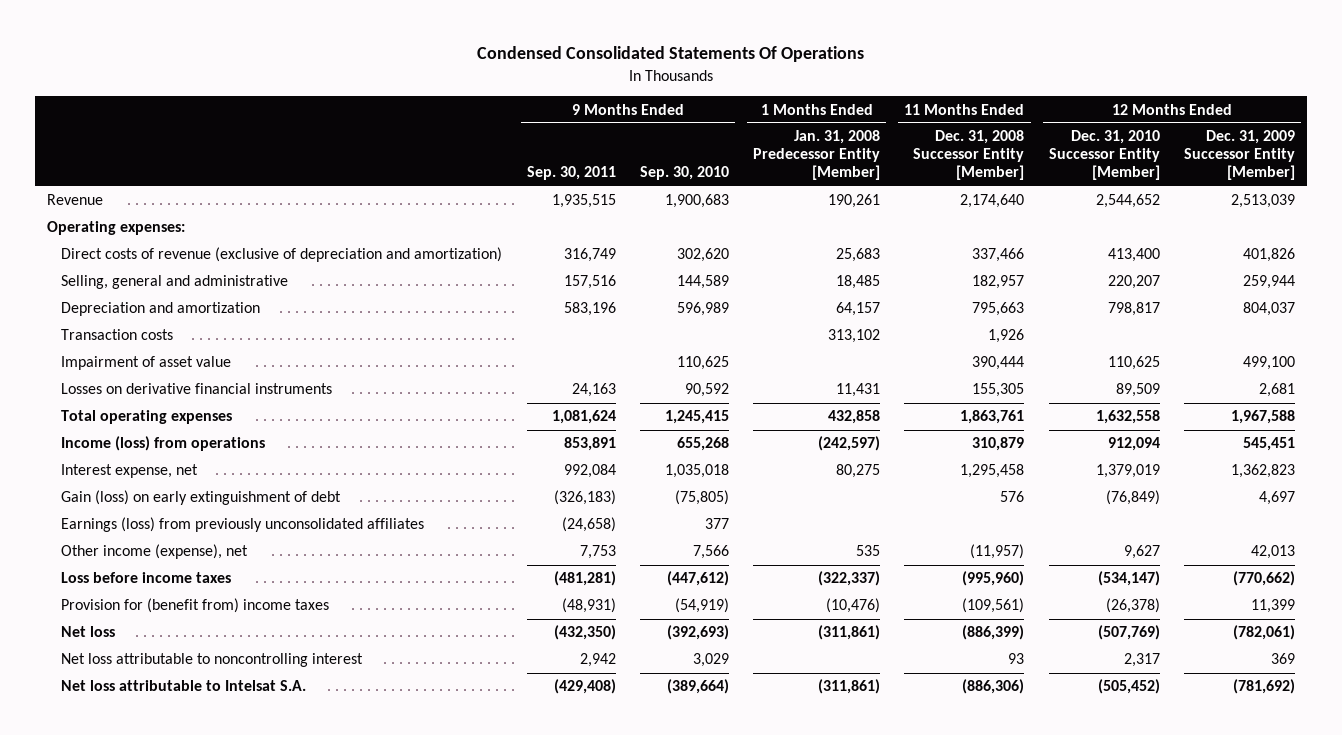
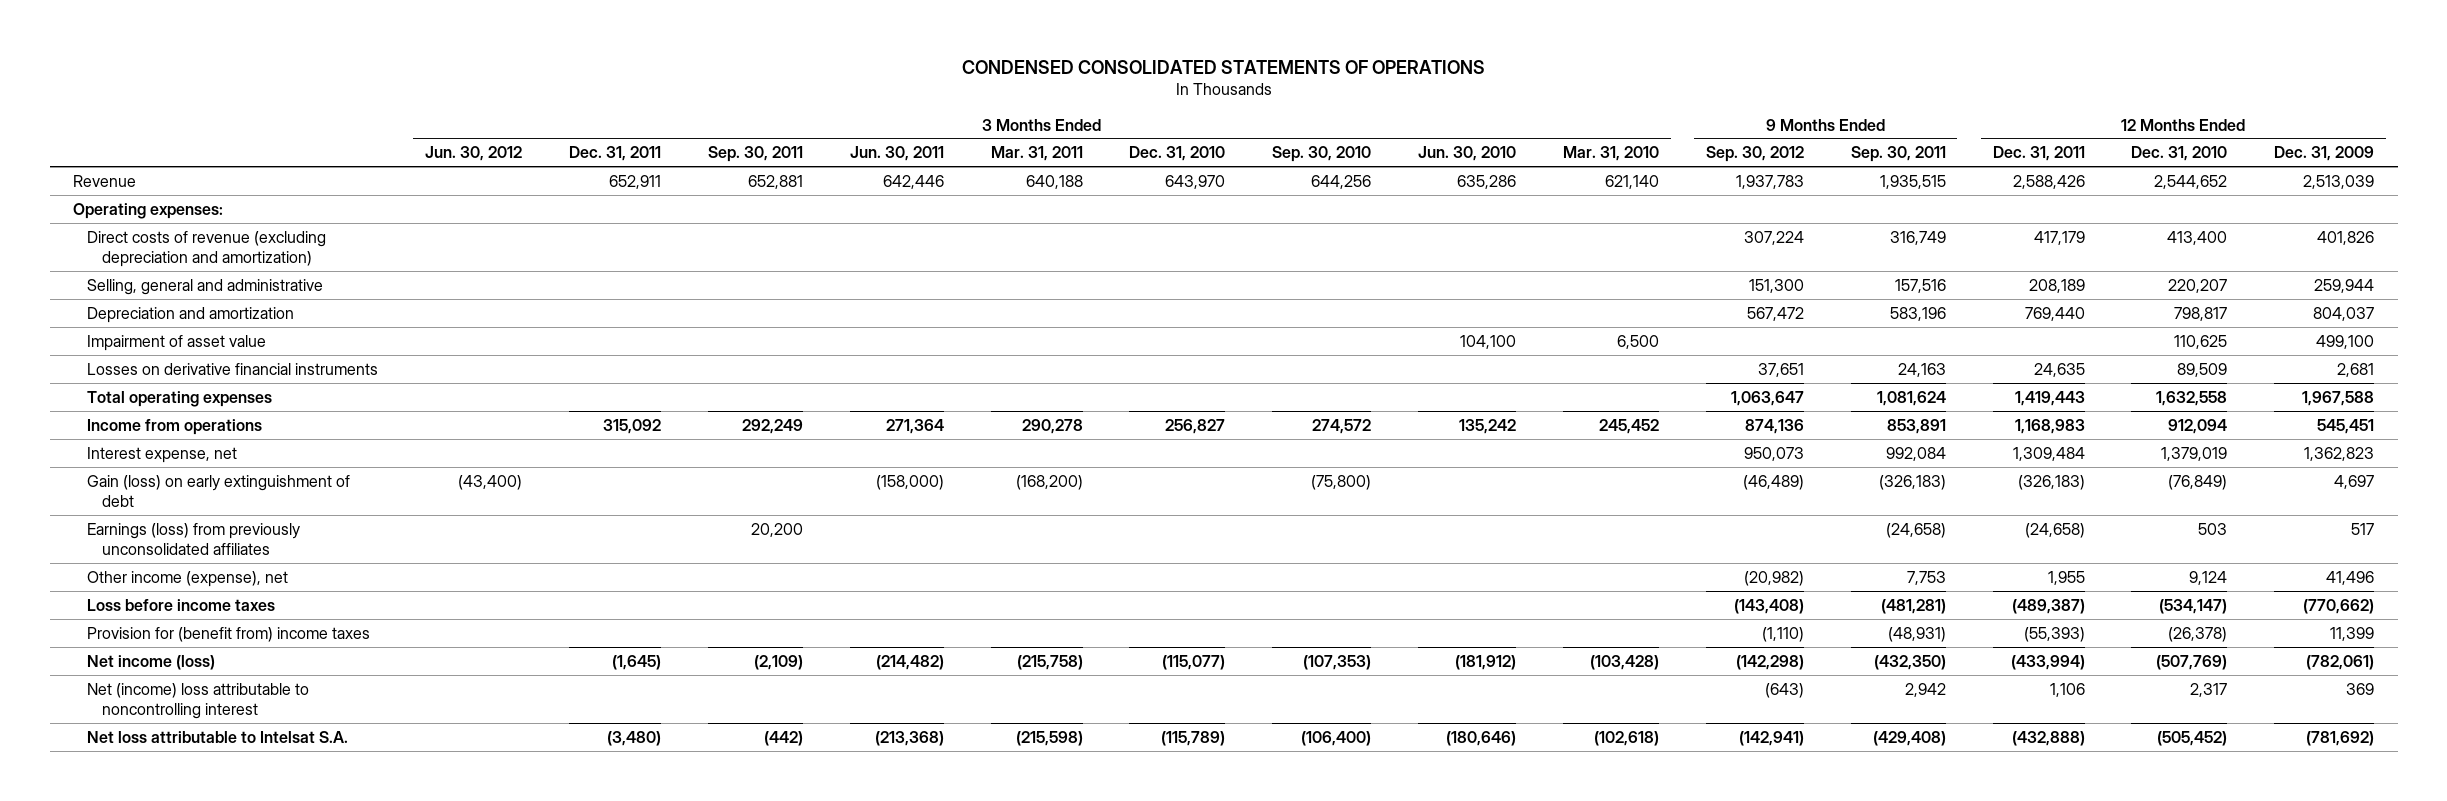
- Condensed Consolidated Statements Of Operations
+ CONDENSED CONSOLIDATED STATEMENTS OF OPERATIONS
- | 9 Months Ended Sep. 30, 2011 | 9 Months Ended Sep. 30, 2010 | 1 Months Ended Jan. 31, 2008 Predecessor Entity [Member] | 11 Months Ended Dec. 31, 2008 Successor Entity [Member] | 12 Months Ended Dec. 31, 2010 Successor Entity [Member] | 12 Months Ended Dec. 31, 2009 Successor Entity [Member]
+ | 3 Months Ended Jun. 30, 2012 | 3 Months Ended Dec. 31, 2011 | 3 Months Ended Sep. 30, 2011 | 3 Months Ended Jun. 30, 2011 | 3 Months Ended Mar. 31, 2011 | 3 Months Ended Dec. 31, 2010 | 3 Months Ended Sep. 30, 2010 | 3 Months Ended Jun. 30, 2010 | 3 Months Ended Mar. 31, 2010 | 9 Months Ended Sep. 30, 2012 | 9 Months Ended Sep. 30, 2011 | 12 Months Ended Dec. 31, 2011 | 12 Months Ended Dec. 31, 2010 | 12 Months Ended Dec. 31, 2009
- Direct costs of revenue (exclusive of depreciation and amortization) | 316,749 | 302,620 | 25,683 | 337,466 | 413,400 | 401,826
+ Direct costs of revenue (excluding depreciation and amortization) | | | | | | | | | | 307,224 | 316,749 | 417,179 | 413,400 | 401,826
- Transaction costs | | | 313,102 | 1,926 | |
- Income (loss) from operations | 853,891 | 655,268 | (242,597) | 310,879 | 912,094 | 545,451
+ Income from operations | | 315,092 | 292,249 | 271,364 | 290,278 | 256,827 | 274,572 | 135,242 | 245,452 | 874,136 | 853,891 | 1,168,983 | 912,094 | 545,451
- Net loss | (432,350) | (392,693) | (311,861) | (886,399) | (507,769) | (782,061)
- Net loss attributable to noncontrolling interest | 2,942 | 3,029 | | 93 | 2,317 | 369
+ Net income (loss) | | (1,645) | (2,109) | (214,482) | (215,758) | (115,077) | (107,353) | (181,912) | (103,428) | (142,298) | (432,350) | (433,994) | (507,769) | (782,061)
+ Net (income) loss attributable to noncontrolling interest | | | | | | | | | | (643) | 2,942 | 1,106 | 2,317 | 369

